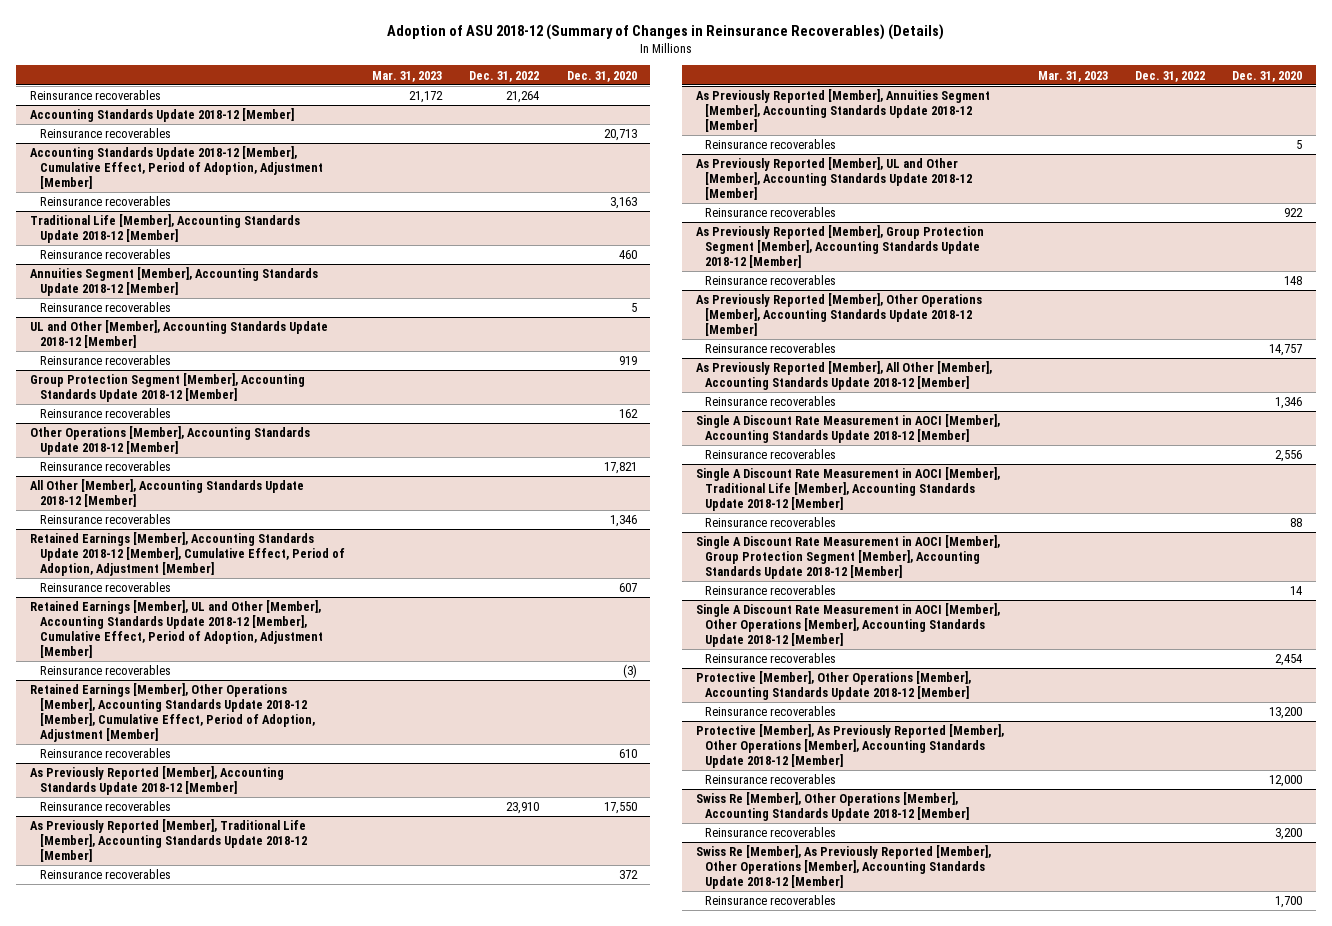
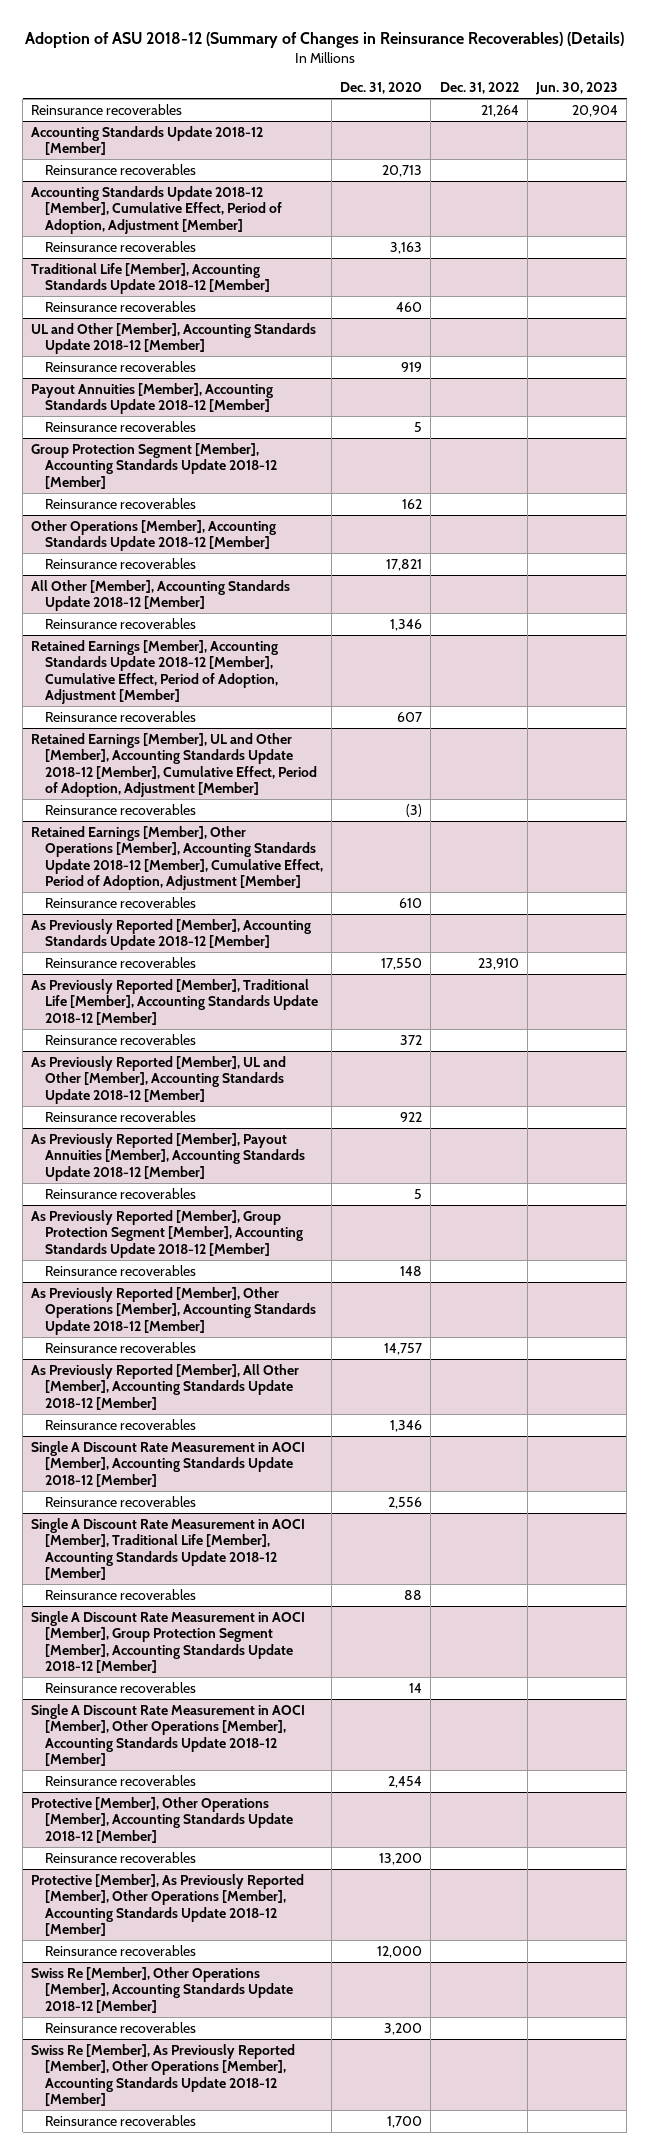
- | Mar. 31, 2023 | Dec. 31, 2022 | Dec. 31, 2020
+ | Dec. 31, 2020 | Dec. 31, 2022 | Jun. 30, 2023
- Annuities Segment [Member], Accounting Standards Update 2018-12 [Member]
- Reinsurance recoverables | | | 5
+ Payout Annuities [Member], Accounting Standards Update 2018-12 [Member]
+ Reinsurance recoverables | 5 | |
- As Previously Reported [Member], Annuities Segment [Member], Accounting Standards Update 2018-12 [Member]
- Reinsurance recoverables | | | 5
+ As Previously Reported [Member], Payout Annuities [Member], Accounting Standards Update 2018-12 [Member]
+ Reinsurance recoverables | 5 | |

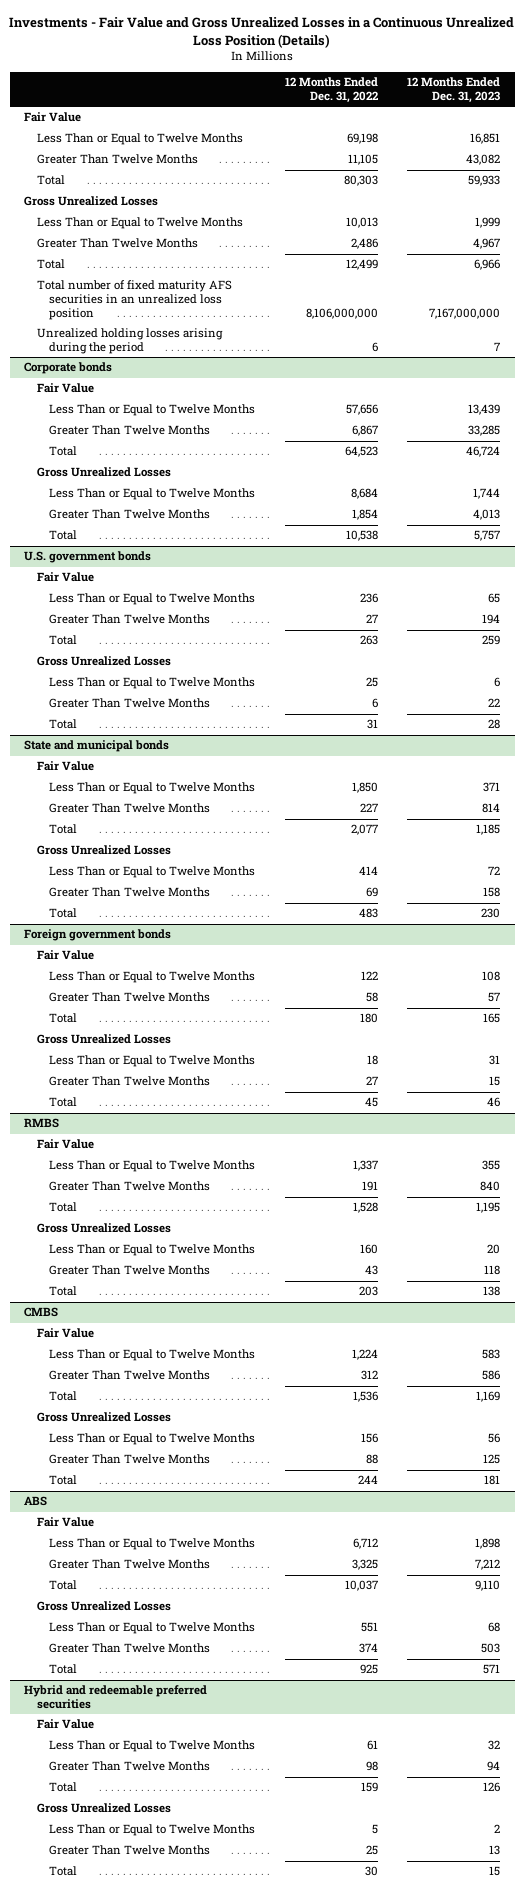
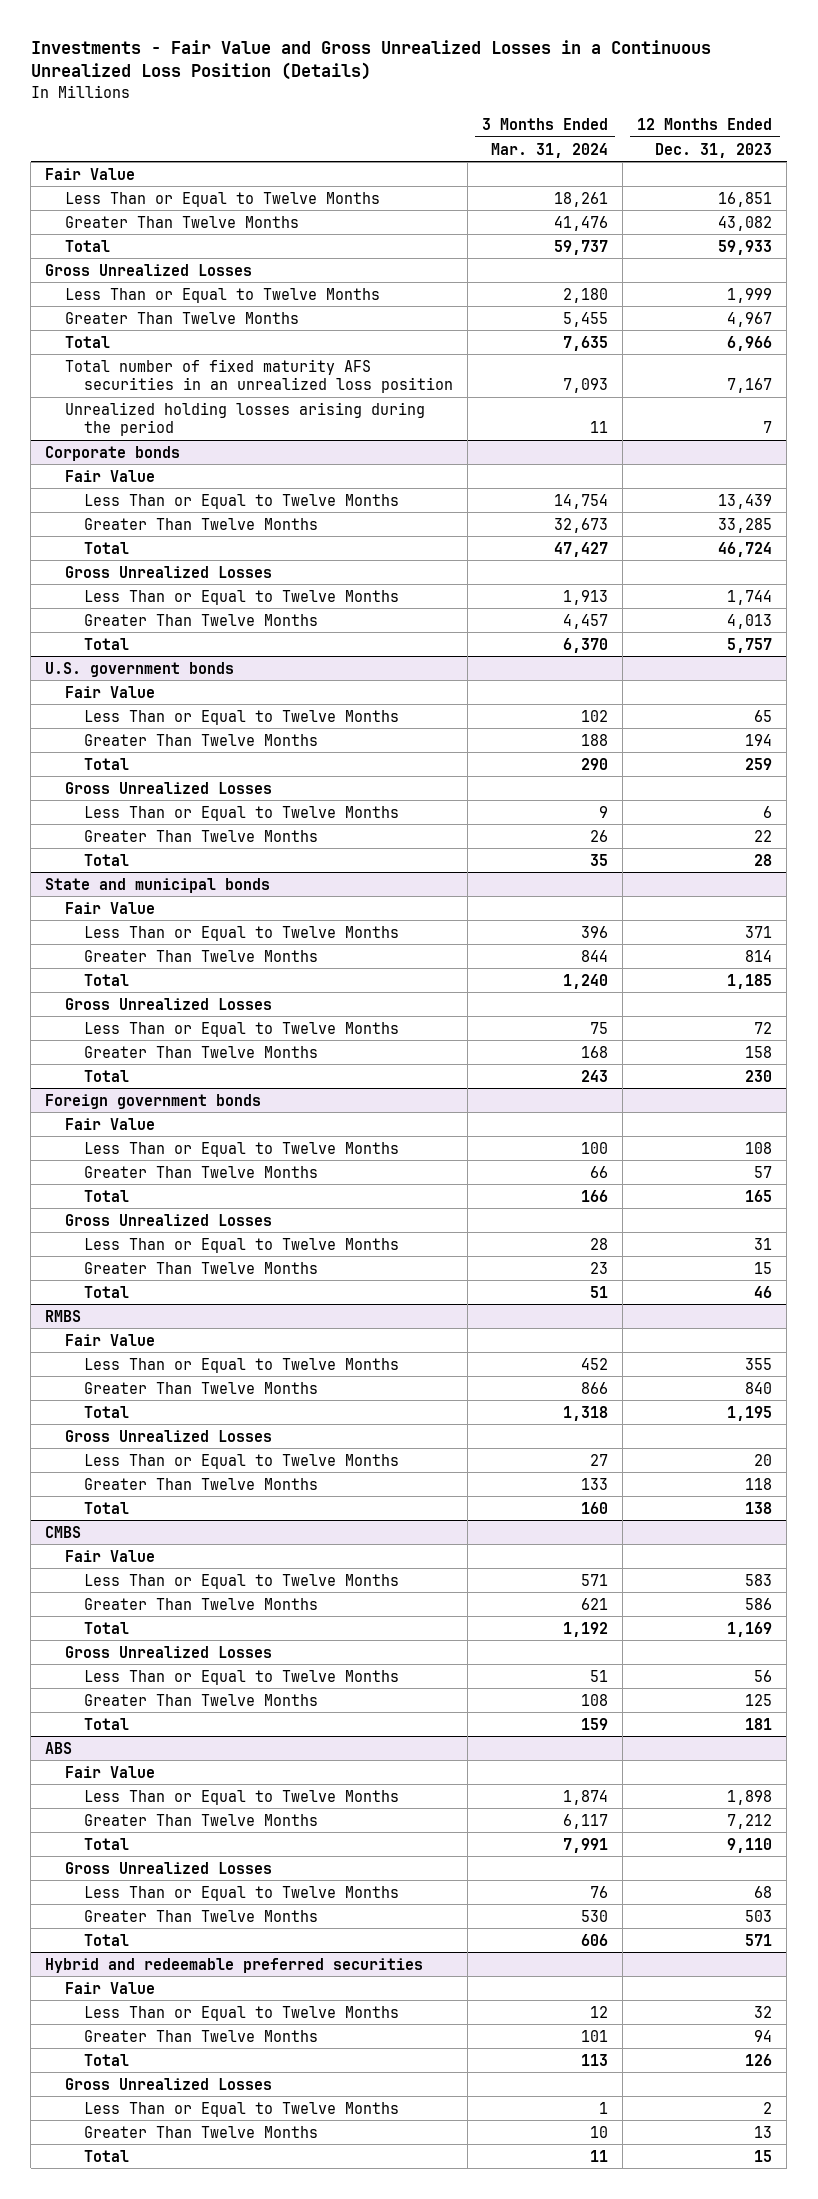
- | 12 Months Ended Dec. 31, 2022 | 12 Months Ended Dec. 31, 2023
+ | 3 Months Ended Mar. 31, 2024 | 12 Months Ended Dec. 31, 2023
- Total number of fixed maturity AFS securities in an unrealized loss position | 8,106,000,000 | 7,167,000,000
+ Total number of fixed maturity AFS securities in an unrealized loss position | 7,093 | 7,167

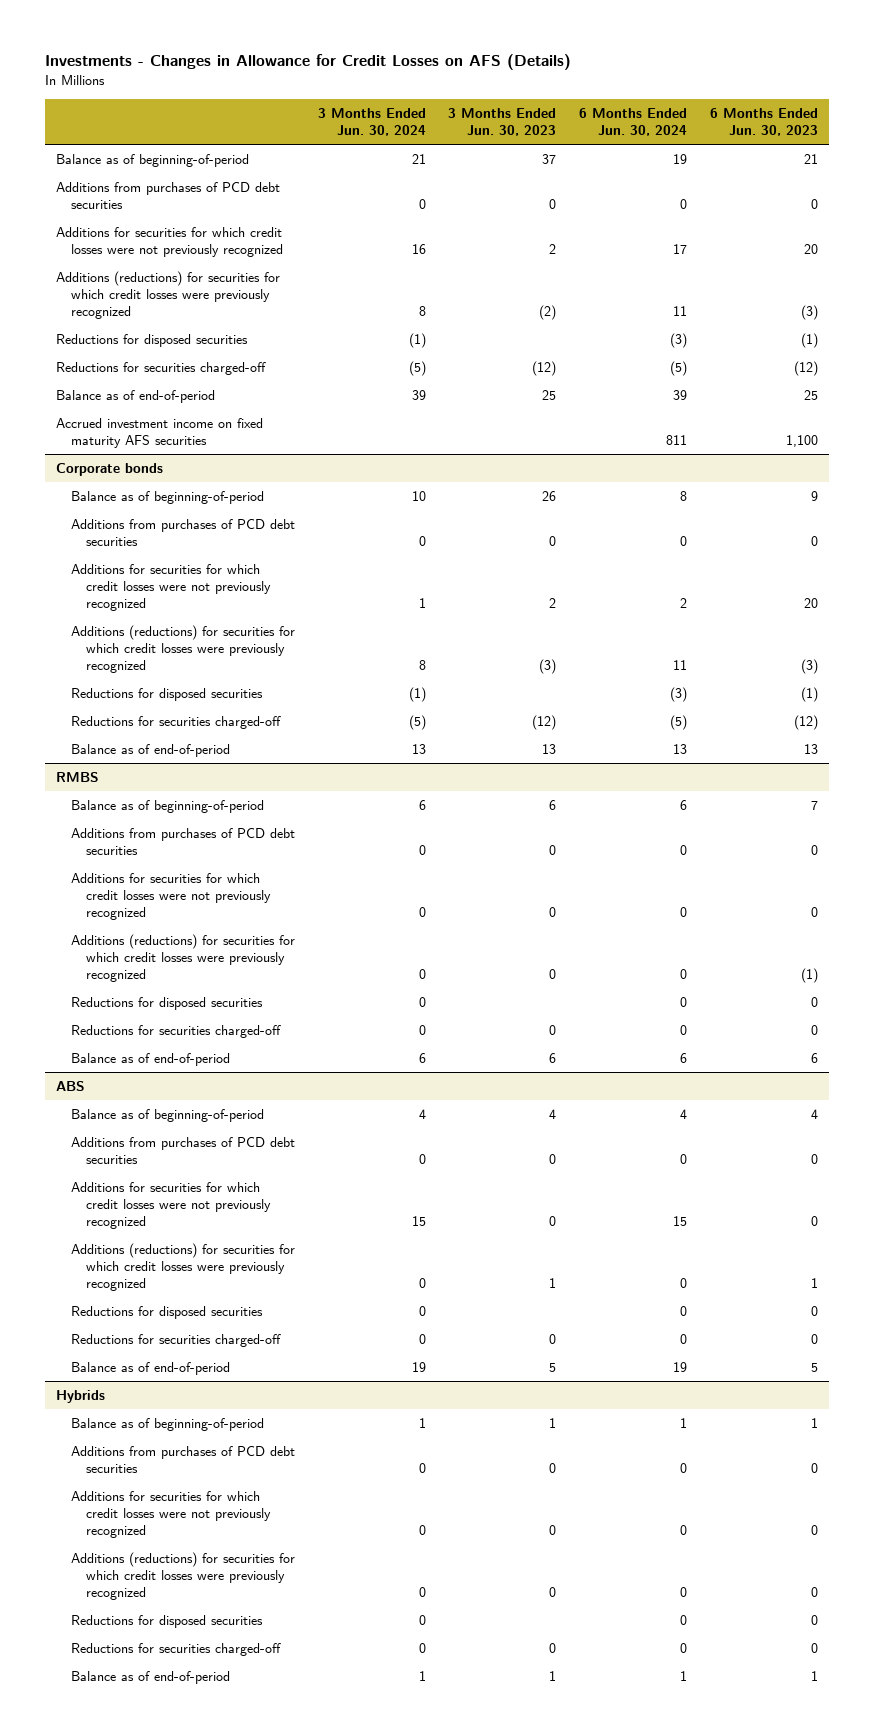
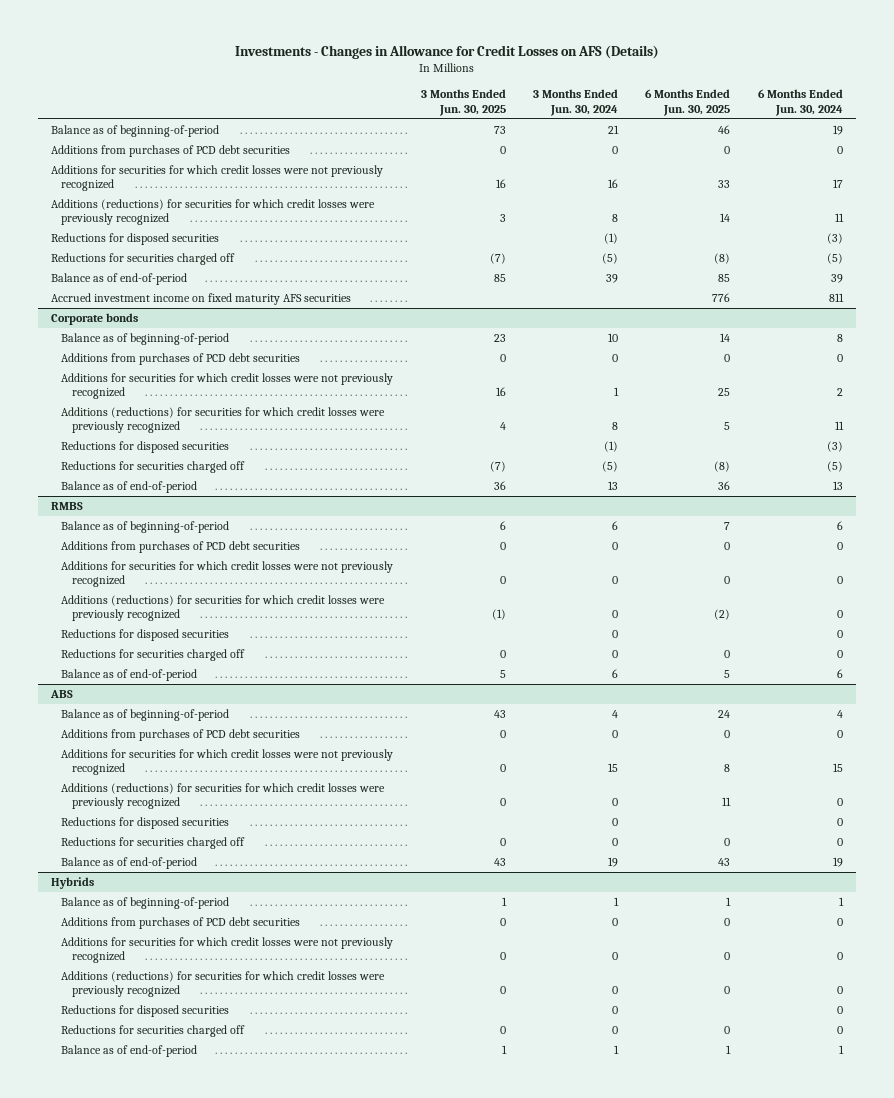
- | 3 Months Ended Jun. 30, 2024 | 3 Months Ended Jun. 30, 2023 | 6 Months Ended Jun. 30, 2024 | 6 Months Ended Jun. 30, 2023
+ | 3 Months Ended Jun. 30, 2025 | 3 Months Ended Jun. 30, 2024 | 6 Months Ended Jun. 30, 2025 | 6 Months Ended Jun. 30, 2024
- Reductions for securities charged-off | (5) | (12) | (5) | (12)
+ Reductions for securities charged off | (7) | (5) | (8) | (5)
@ Corporate bonds
- Reductions for securities charged-off | (5) | (12) | (5) | (12)
+ Reductions for securities charged off | (7) | (5) | (8) | (5)
@ RMBS
- Reductions for securities charged-off | 0 | 0 | 0 | 0
+ Reductions for securities charged off | 0 | 0 | 0 | 0
@ ABS
- Reductions for securities charged-off | 0 | 0 | 0 | 0
+ Reductions for securities charged off | 0 | 0 | 0 | 0
@ Hybrids
- Reductions for securities charged-off | 0 | 0 | 0 | 0
+ Reductions for securities charged off | 0 | 0 | 0 | 0

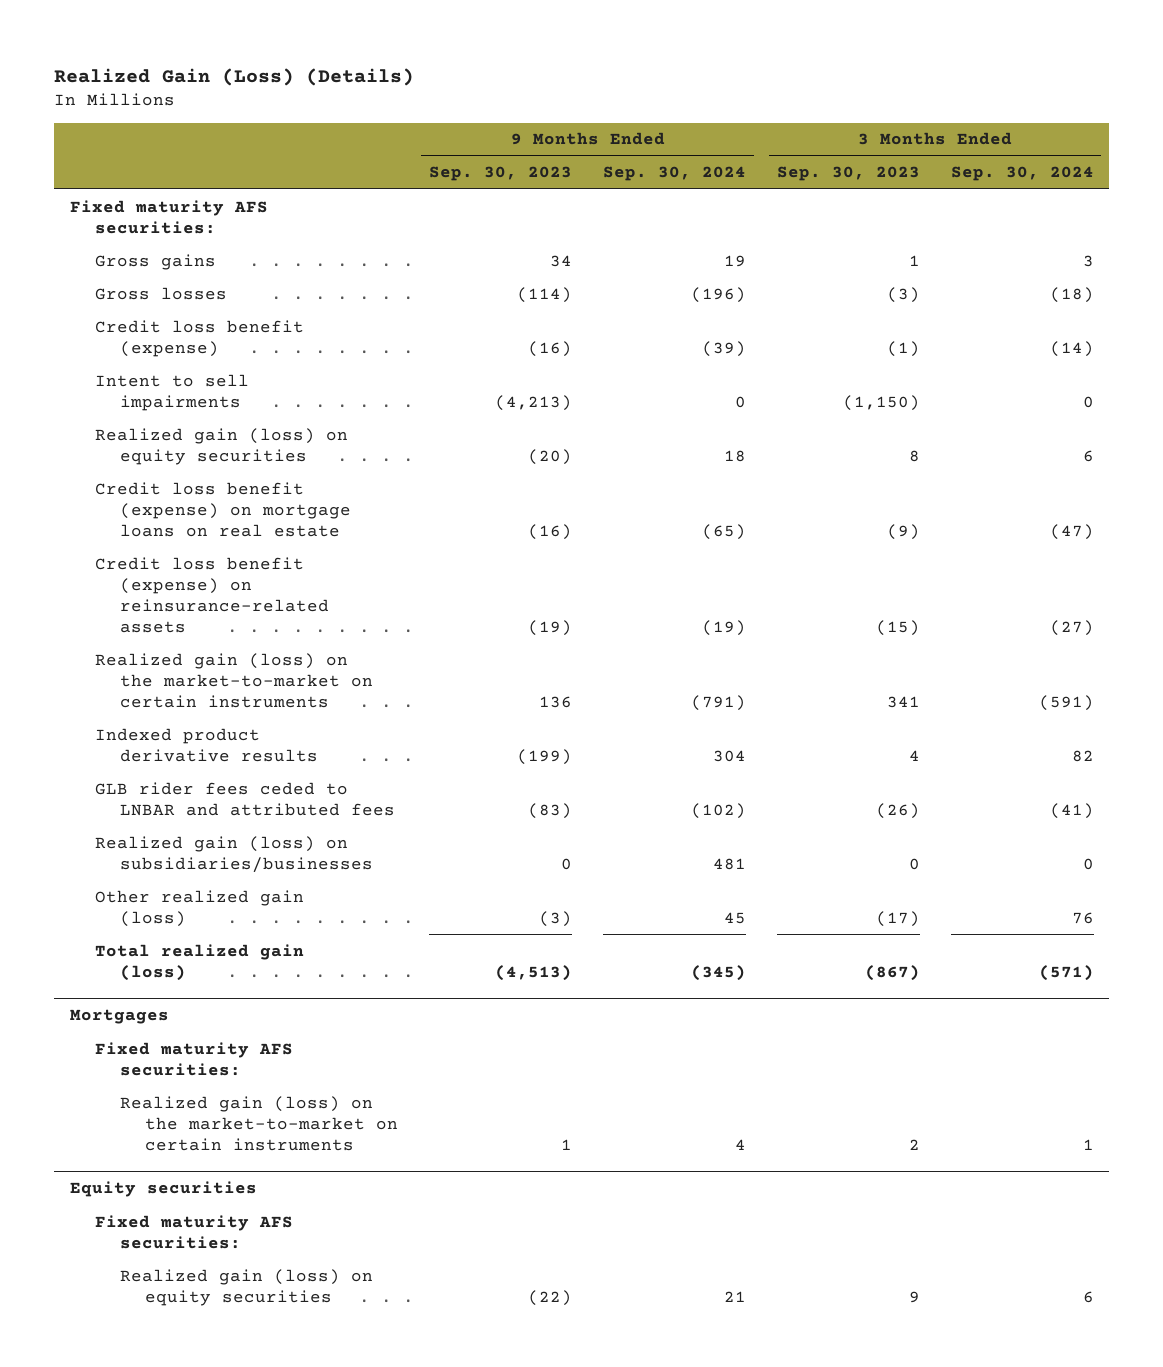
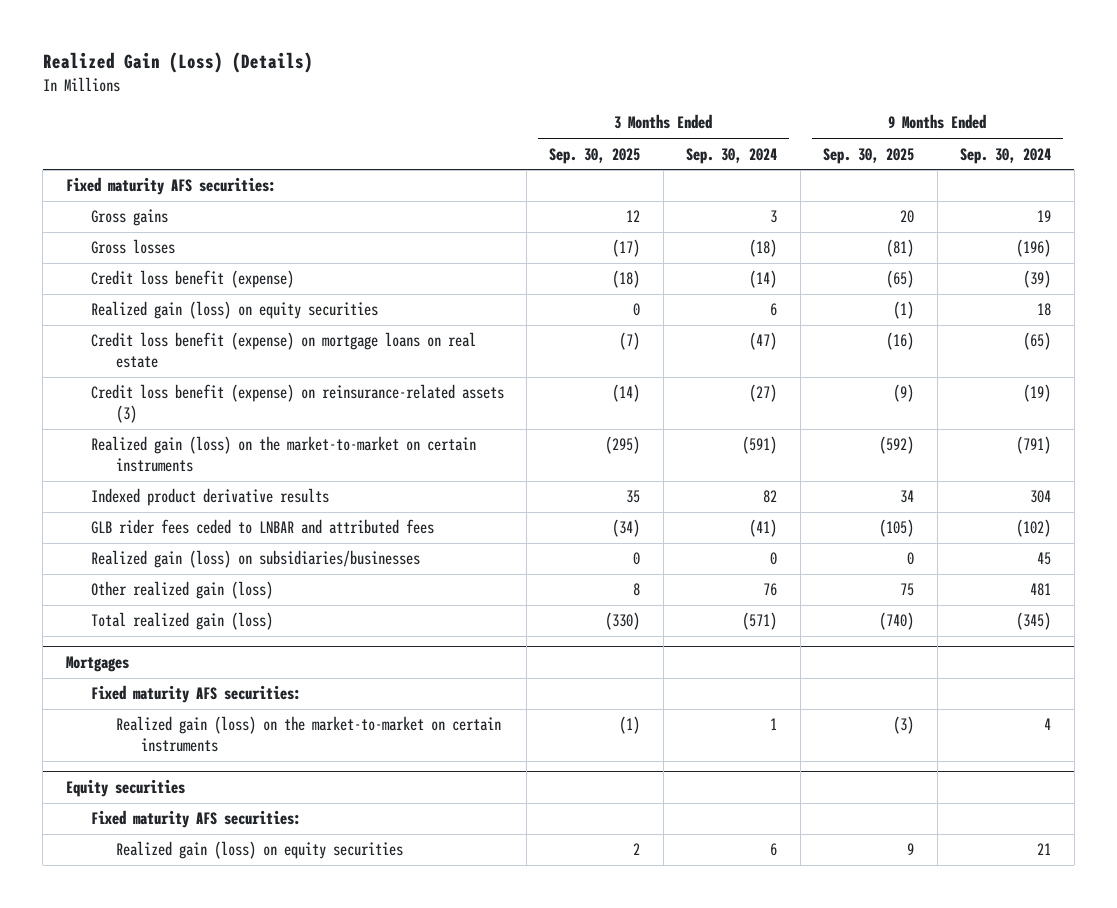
- | 9 Months Ended Sep. 30, 2023 | 9 Months Ended Sep. 30, 2024 | 3 Months Ended Sep. 30, 2023 | 3 Months Ended Sep. 30, 2024
+ | 3 Months Ended Sep. 30, 2025 | 3 Months Ended Sep. 30, 2024 | 9 Months Ended Sep. 30, 2025 | 9 Months Ended Sep. 30, 2024
- Intent to sell impairments | (4,213) | 0 | (1,150) | 0
- Credit loss benefit (expense) on reinsurance-related assets | (19) | (19) | (15) | (27)
+ Credit loss benefit (expense) on reinsurance-related assets (3) | (14) | (27) | (9) | (19)
- Realized gain (loss) on subsidiaries/businesses | 0 | 481 | 0 | 0
- Other realized gain (loss) | (3) | 45 | (17) | 76
+ Realized gain (loss) on subsidiaries/businesses | 0 | 0 | 0 | 45
+ Other realized gain (loss) | 8 | 76 | 75 | 481

